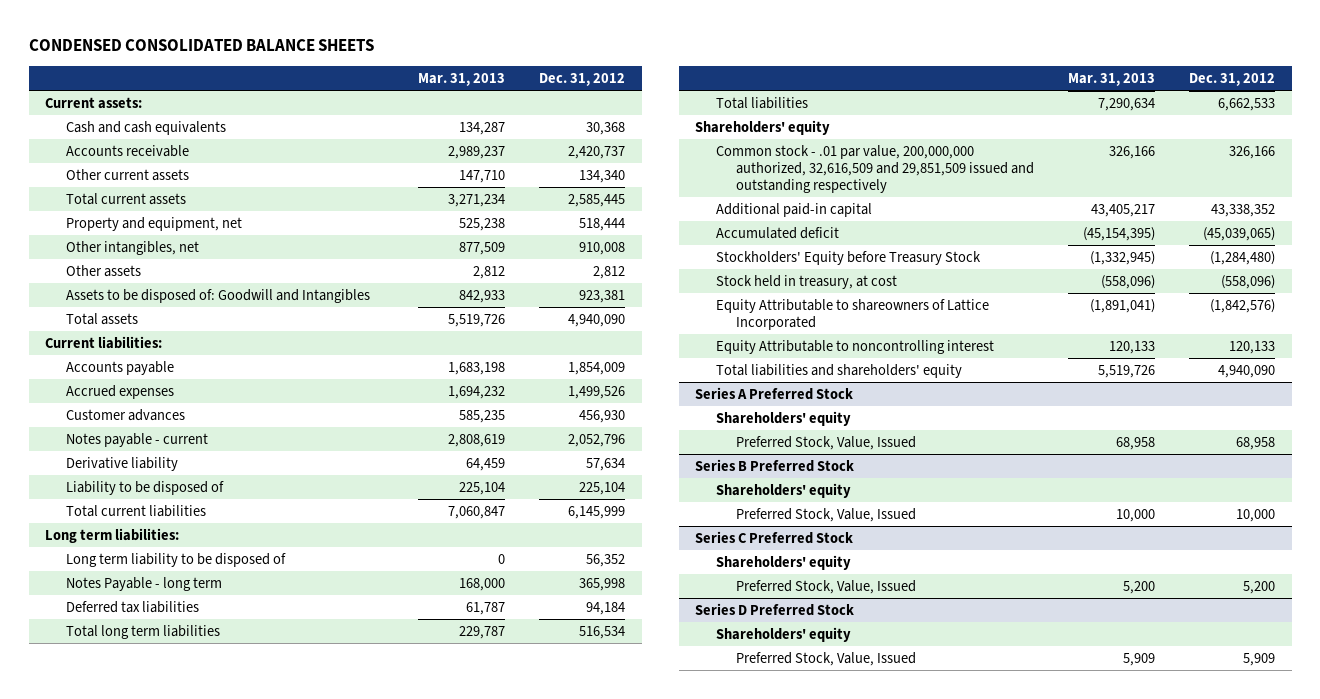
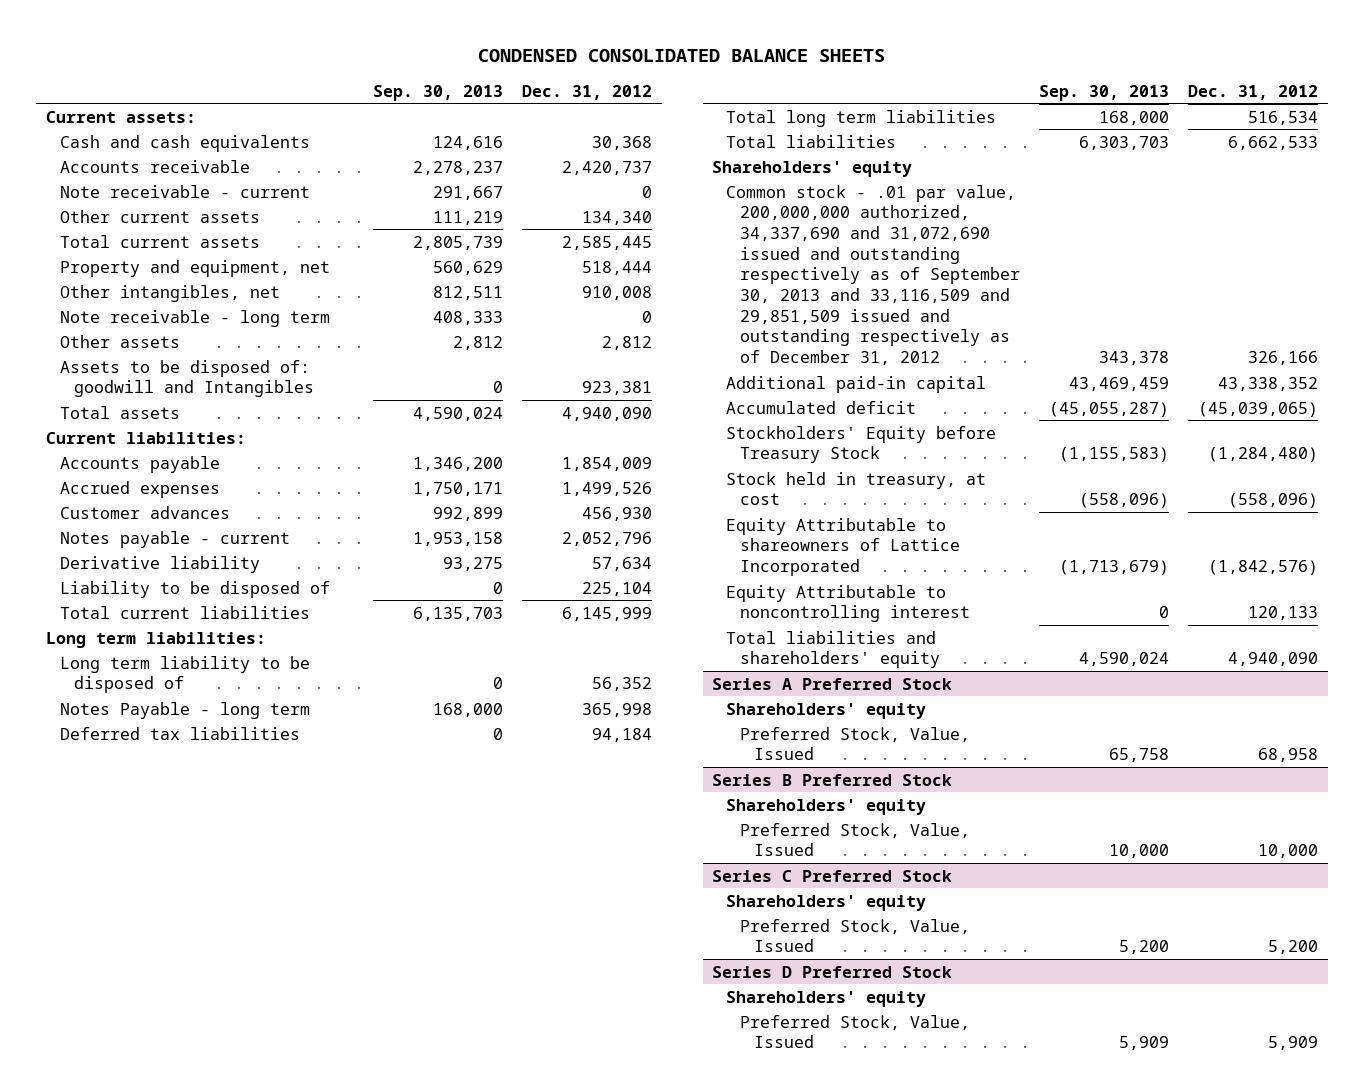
- | Mar. 31, 2013 | Dec. 31, 2012
+ | Sep. 30, 2013 | Dec. 31, 2012
+ Note receivable - current | 291,667 | 0
+ Note receivable - long term | 408,333 | 0
- Assets to be disposed of: Goodwill and Intangibles | 842,933 | 923,381
+ Assets to be disposed of: goodwill and Intangibles | 0 | 923,381
- Common stock - .01 par value, 200,000,000 authorized, 32,616,509 and 29,851,509 issued and outstanding respectively | 326,166 | 326,166
+ Common stock - .01 par value, 200,000,000 authorized, 34,337,690 and 31,072,690 issued and outstanding respectively as of September 30, 2013 and 33,116,509 and 29,851,509 issued and outstanding respectively as of December 31, 2012 | 343,378 | 326,166

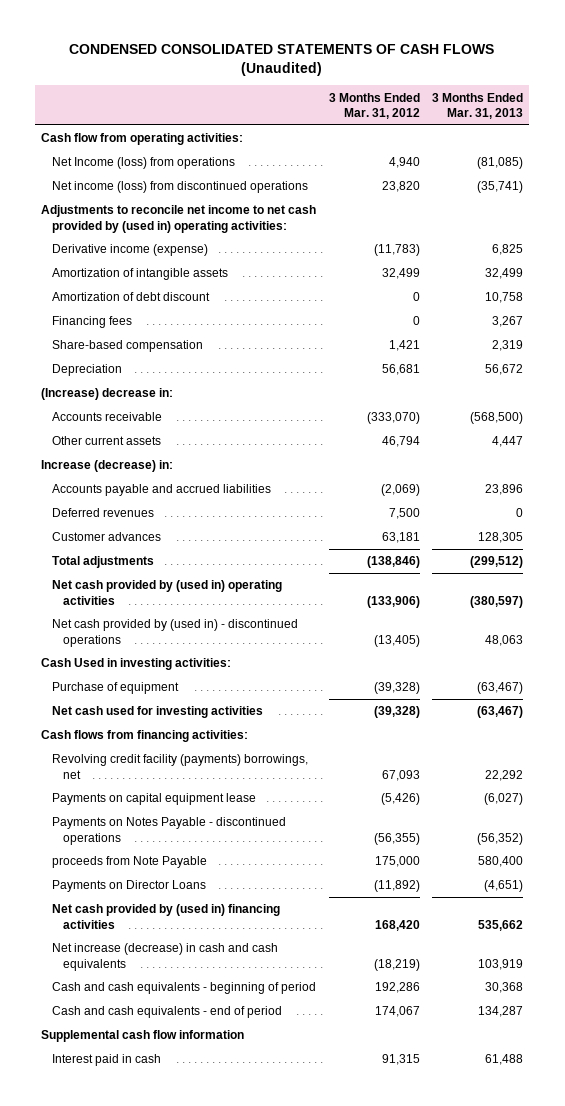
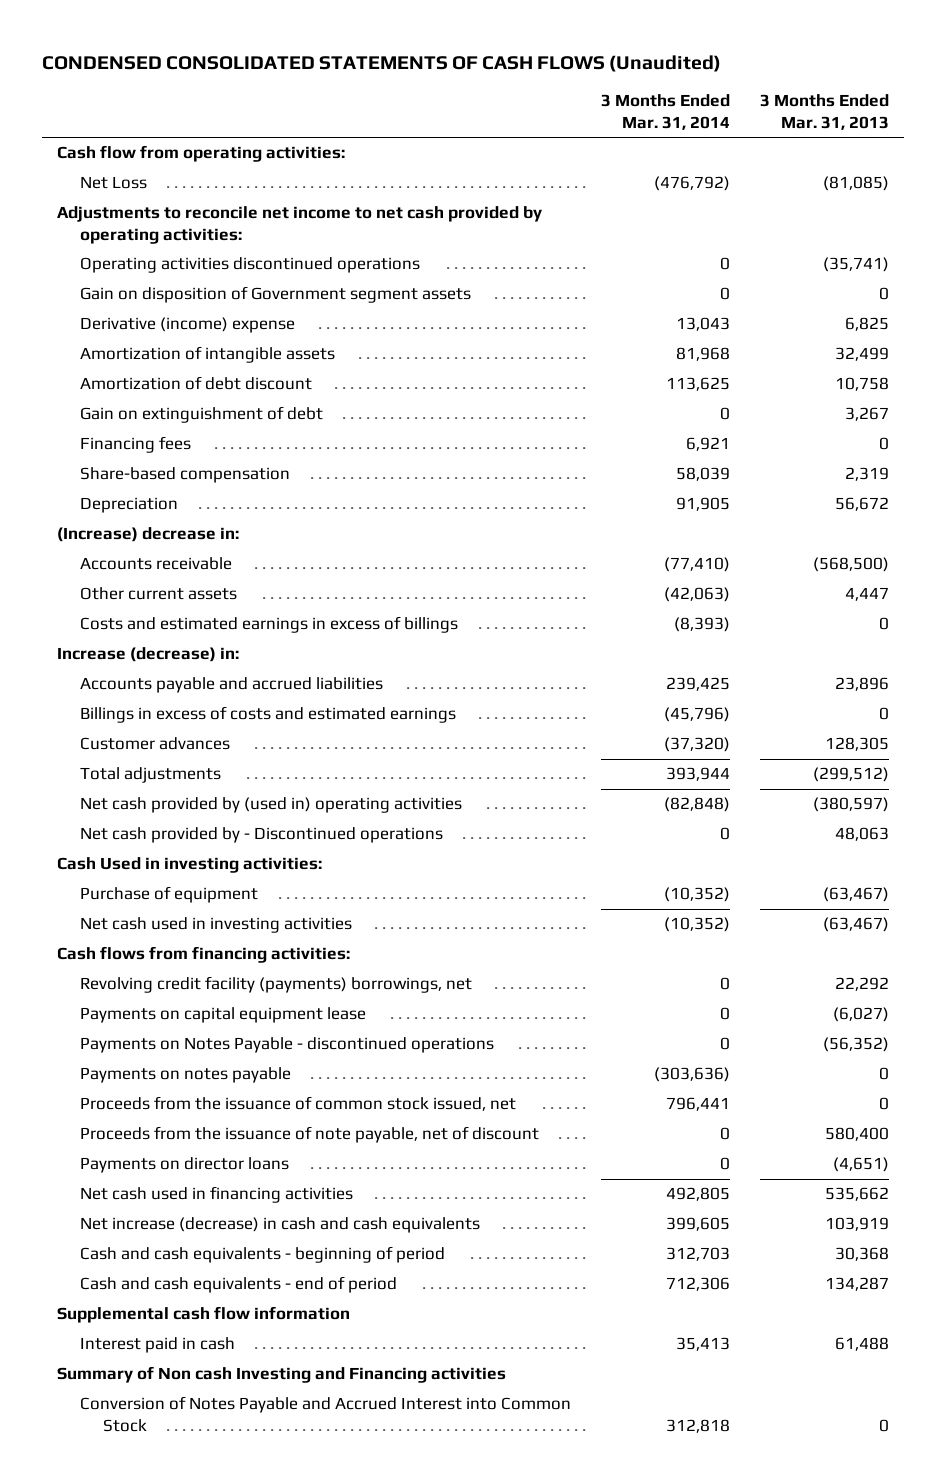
- | 3 Months Ended Mar. 31, 2012 | 3 Months Ended Mar. 31, 2013
+ | 3 Months Ended Mar. 31, 2014 | 3 Months Ended Mar. 31, 2013
- Net Income (loss) from operations | 4,940 | (81,085)
- Net income (loss) from discontinued operations | 23,820 | (35,741)
- Adjustments to reconcile net income to net cash provided by (used in) operating activities:
- Derivative income (expense) | (11,783) | 6,825
+ Net Loss | (476,792) | (81,085)
+ Adjustments to reconcile net income to net cash provided by operating activities:
+ Operating activities discontinued operations | 0 | (35,741)
+ Gain on disposition of Government segment assets | 0 | 0
+ Derivative (income) expense | 13,043 | 6,825
- Financing fees | 0 | 3,267
+ Gain on extinguishment of debt | 0 | 3,267
+ Financing fees | 6,921 | 0
+ Costs and estimated earnings in excess of billings | (8,393) | 0
- Deferred revenues | 7,500 | 0
+ Billings in excess of costs and estimated earnings | (45,796) | 0
- Net cash provided by (used in) - discontinued operations | (13,405) | 48,063
+ Net cash provided by - Discontinued operations | 0 | 48,063
- Net cash used for investing activities | (39,328) | (63,467)
+ Net cash used in investing activities | (10,352) | (63,467)
- proceeds from Note Payable | 175,000 | 580,400
- Payments on Director Loans | (11,892) | (4,651)
- Net cash provided by (used in) financing activities | 168,420 | 535,662
+ Payments on notes payable | (303,636) | 0
+ Proceeds from the issuance of common stock issued, net | 796,441 | 0
+ Proceeds from the issuance of note payable, net of discount | 0 | 580,400
+ Payments on director loans | 0 | (4,651)
+ Net cash used in financing activities | 492,805 | 535,662
+ Summary of Non cash Investing and Financing activities
+ Conversion of Notes Payable and Accrued Interest into Common Stock | 312,818 | 0

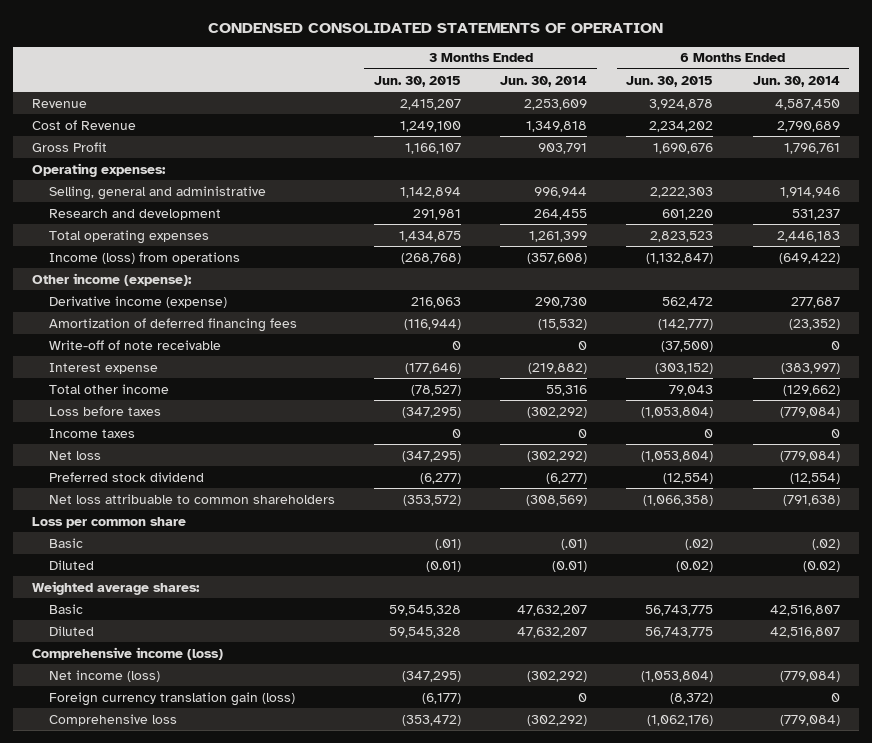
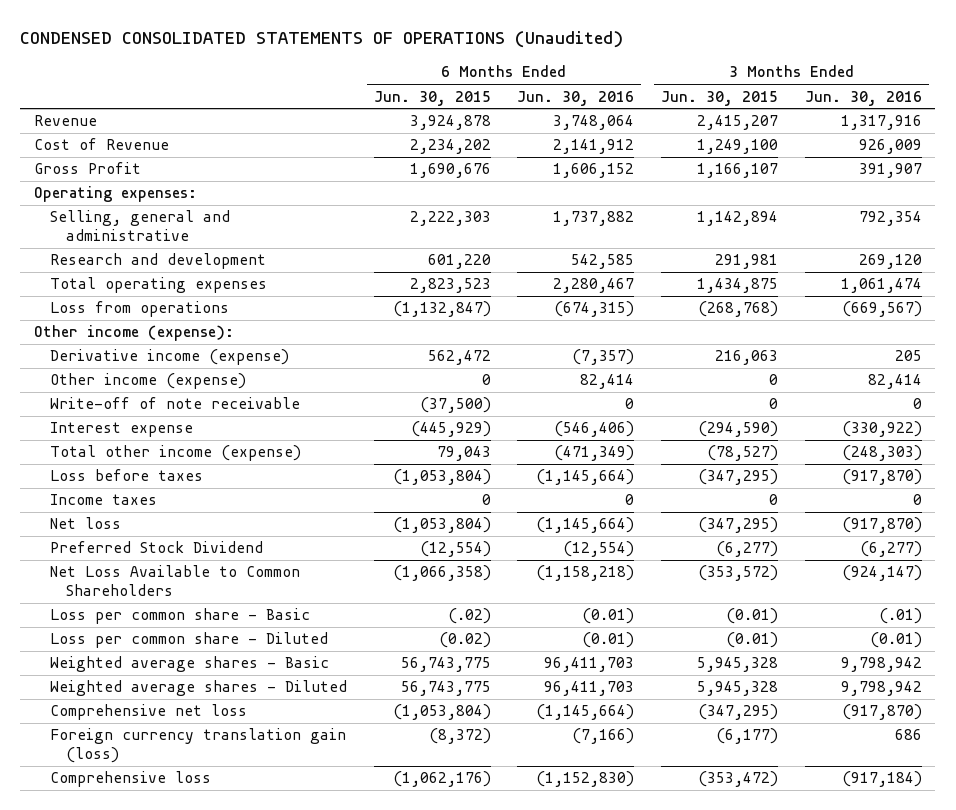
- CONDENSED CONSOLIDATED STATEMENTS OF OPERATION
+ CONDENSED CONSOLIDATED STATEMENTS OF OPERATIONS (Unaudited)
- | 3 Months Ended Jun. 30, 2015 | 3 Months Ended Jun. 30, 2014 | 6 Months Ended Jun. 30, 2015 | 6 Months Ended Jun. 30, 2014
+ | 6 Months Ended Jun. 30, 2015 | 6 Months Ended Jun. 30, 2016 | 3 Months Ended Jun. 30, 2015 | 3 Months Ended Jun. 30, 2016
- Income (loss) from operations | (268,768) | (357,608) | (1,132,847) | (649,422)
+ Loss from operations | (1,132,847) | (674,315) | (268,768) | (669,567)
- Amortization of deferred financing fees | (116,944) | (15,532) | (142,777) | (23,352)
+ Other income (expense) | 0 | 82,414 | 0 | 82,414
- Interest expense | (177,646) | (219,882) | (303,152) | (383,997)
- Total other income | (78,527) | 55,316 | 79,043 | (129,662)
+ Interest expense | (445,929) | (546,406) | (294,590) | (330,922)
+ Total other income (expense) | 79,043 | (471,349) | (78,527) | (248,303)
- Preferred stock dividend | (6,277) | (6,277) | (12,554) | (12,554)
- Net loss attribuable to common shareholders | (353,572) | (308,569) | (1,066,358) | (791,638)
- Loss per common share
- Basic | (.01) | (.01) | (.02) | (.02)
- Diluted | (0.01) | (0.01) | (0.02) | (0.02)
- Weighted average shares:
- Basic | 59,545,328 | 47,632,207 | 56,743,775 | 42,516,807
- Diluted | 59,545,328 | 47,632,207 | 56,743,775 | 42,516,807
- Comprehensive income (loss)
- Net income (loss) | (347,295) | (302,292) | (1,053,804) | (779,084)
+ Preferred Stock Dividend | (12,554) | (12,554) | (6,277) | (6,277)
+ Net Loss Available to Common Shareholders | (1,066,358) | (1,158,218) | (353,572) | (924,147)
+ Loss per common share - Basic | (.02) | (0.01) | (0.01) | (.01)
+ Loss per common share - Diluted | (0.02) | (0.01) | (0.01) | (0.01)
+ Weighted average shares - Basic | 56,743,775 | 96,411,703 | 5,945,328 | 9,798,942
+ Weighted average shares - Diluted | 56,743,775 | 96,411,703 | 5,945,328 | 9,798,942
+ Comprehensive net loss | (1,053,804) | (1,145,664) | (347,295) | (917,870)

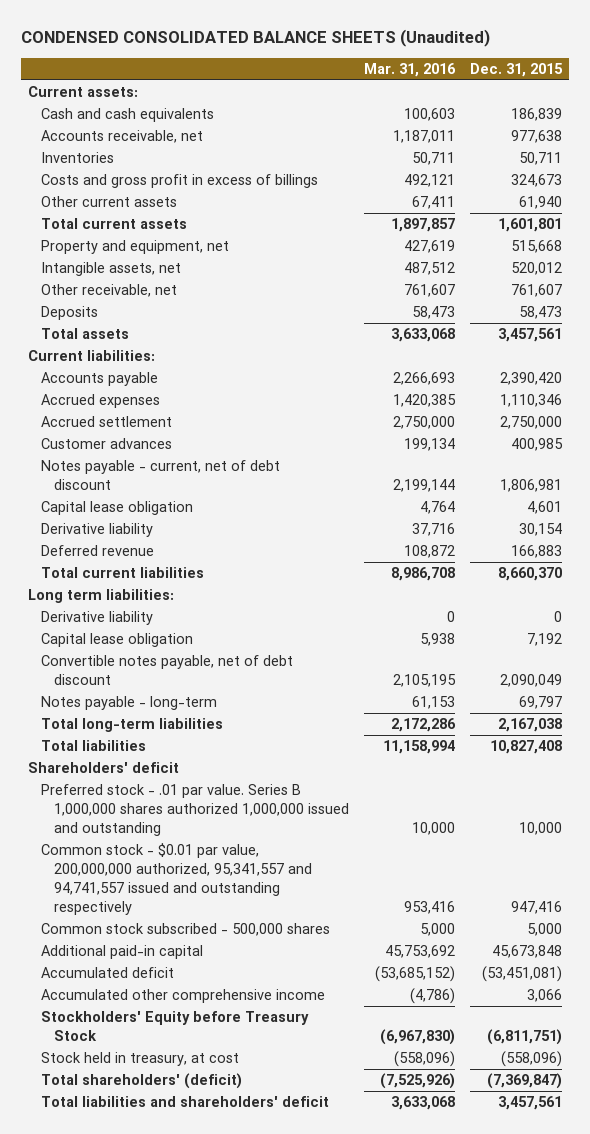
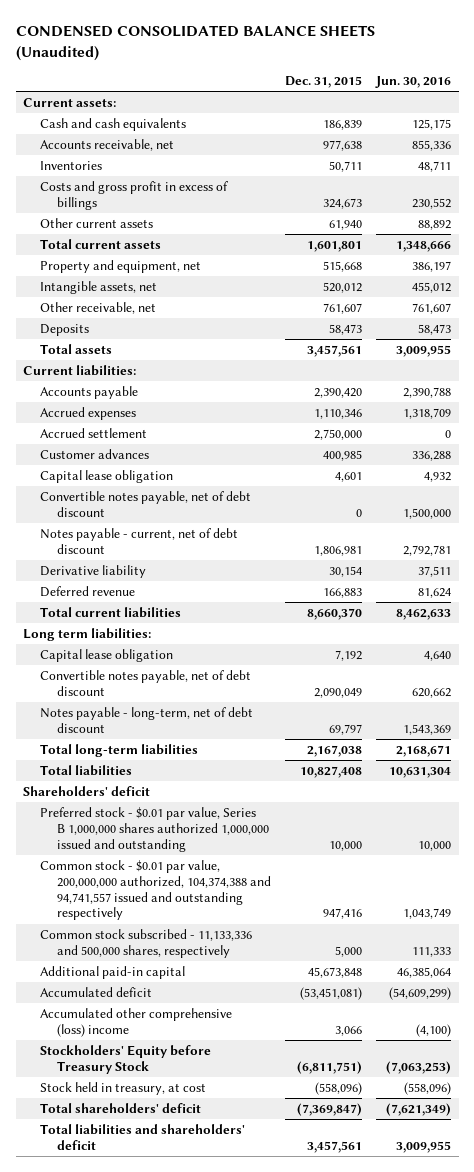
- | Mar. 31, 2016 | Dec. 31, 2015
+ | Dec. 31, 2015 | Jun. 30, 2016
+ Convertible notes payable, net of debt discount | 0 | 1,500,000
moved down: Notes payable - current, net of debt discount | 1,806,981 | 2,792,781
- Derivative liability | 0 | 0
- Notes payable - long-term | 61,153 | 69,797
+ Notes payable - long-term, net of debt discount | 69,797 | 1,543,369
- Preferred stock - .01 par value. Series B 1,000,000 shares authorized 1,000,000 issued and outstanding | 10,000 | 10,000
- Common stock - $0.01 par value, 200,000,000 authorized, 95,341,557 and 94,741,557 issued and outstanding respectively | 953,416 | 947,416
- Common stock subscribed - 500,000 shares | 5,000 | 5,000
+ Preferred stock - $0.01 par value, Series B 1,000,000 shares authorized 1,000,000 issued and outstanding | 10,000 | 10,000
+ Common stock - $0.01 par value, 200,000,000 authorized, 104,374,388 and 94,741,557 issued and outstanding respectively | 947,416 | 1,043,749
+ Common stock subscribed - 11,133,336 and 500,000 shares, respectively | 5,000 | 111,333
- Accumulated other comprehensive income | (4,786) | 3,066
+ Accumulated other comprehensive (loss) income | 3,066 | (4,100)
- Total shareholders' (deficit) | (7,525,926) | (7,369,847)
+ Total shareholders' deficit | (7,369,847) | (7,621,349)

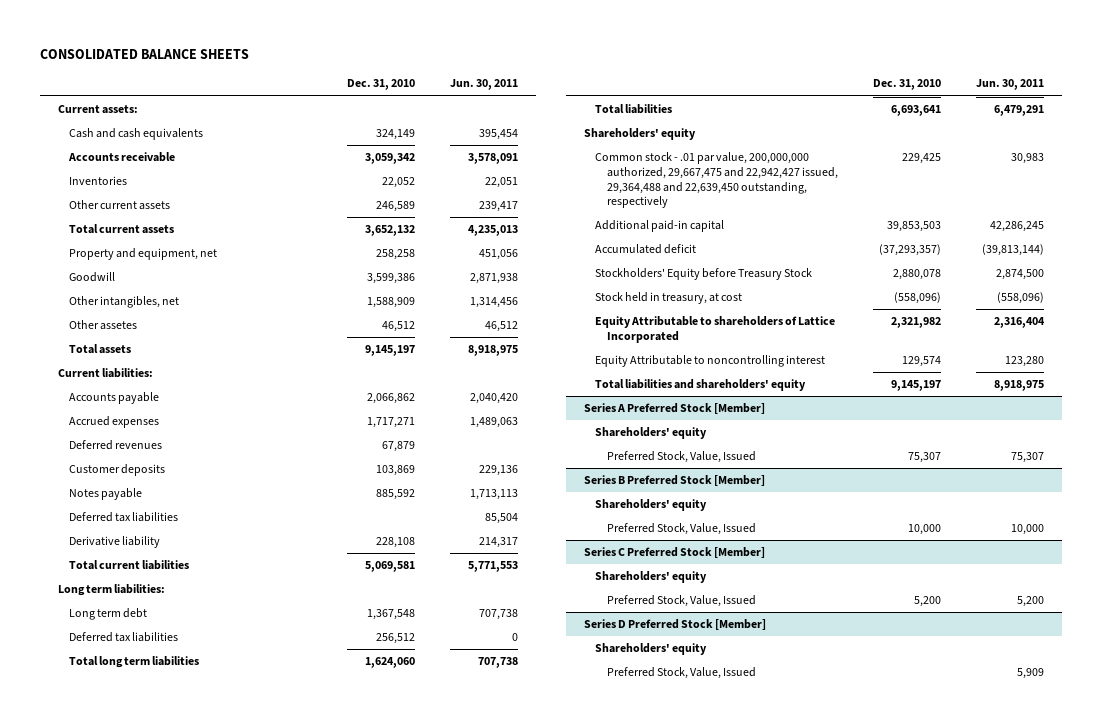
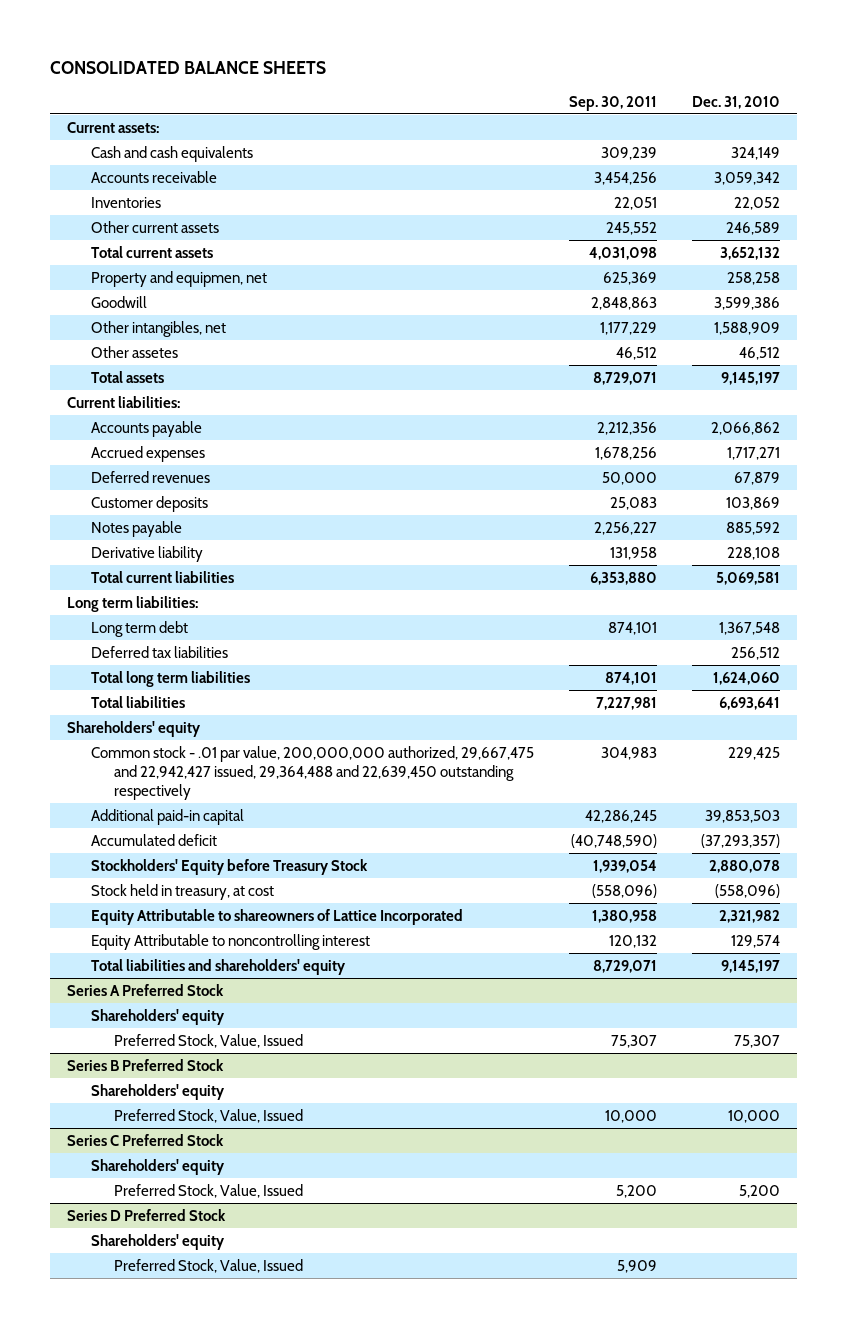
- | Dec. 31, 2010 | Jun. 30, 2011
+ | Sep. 30, 2011 | Dec. 31, 2010
- Property and equipment, net | 258,258 | 451,056
+ Property and equipmen, net | 625,369 | 258,258
- Deferred tax liabilities | | 85,504
- Common stock - .01 par value, 200,000,000 authorized, 29,667,475 and 22,942,427 issued, 29,364,488 and 22,639,450 outstanding, respectively | 229,425 | 30,983
+ Common stock - .01 par value, 200,000,000 authorized, 29,667,475 and 22,942,427 issued, 29,364,488 and 22,639,450 outstanding respectively | 304,983 | 229,425
- Equity Attributable to shareholders of Lattice Incorporated | 2,321,982 | 2,316,404
+ Equity Attributable to shareowners of Lattice Incorporated | 1,380,958 | 2,321,982
- Series A Preferred Stock [Member]
+ Series A Preferred Stock
- Series B Preferred Stock [Member]
+ Series B Preferred Stock
- Series C Preferred Stock [Member]
+ Series C Preferred Stock
- Series D Preferred Stock [Member]
+ Series D Preferred Stock

